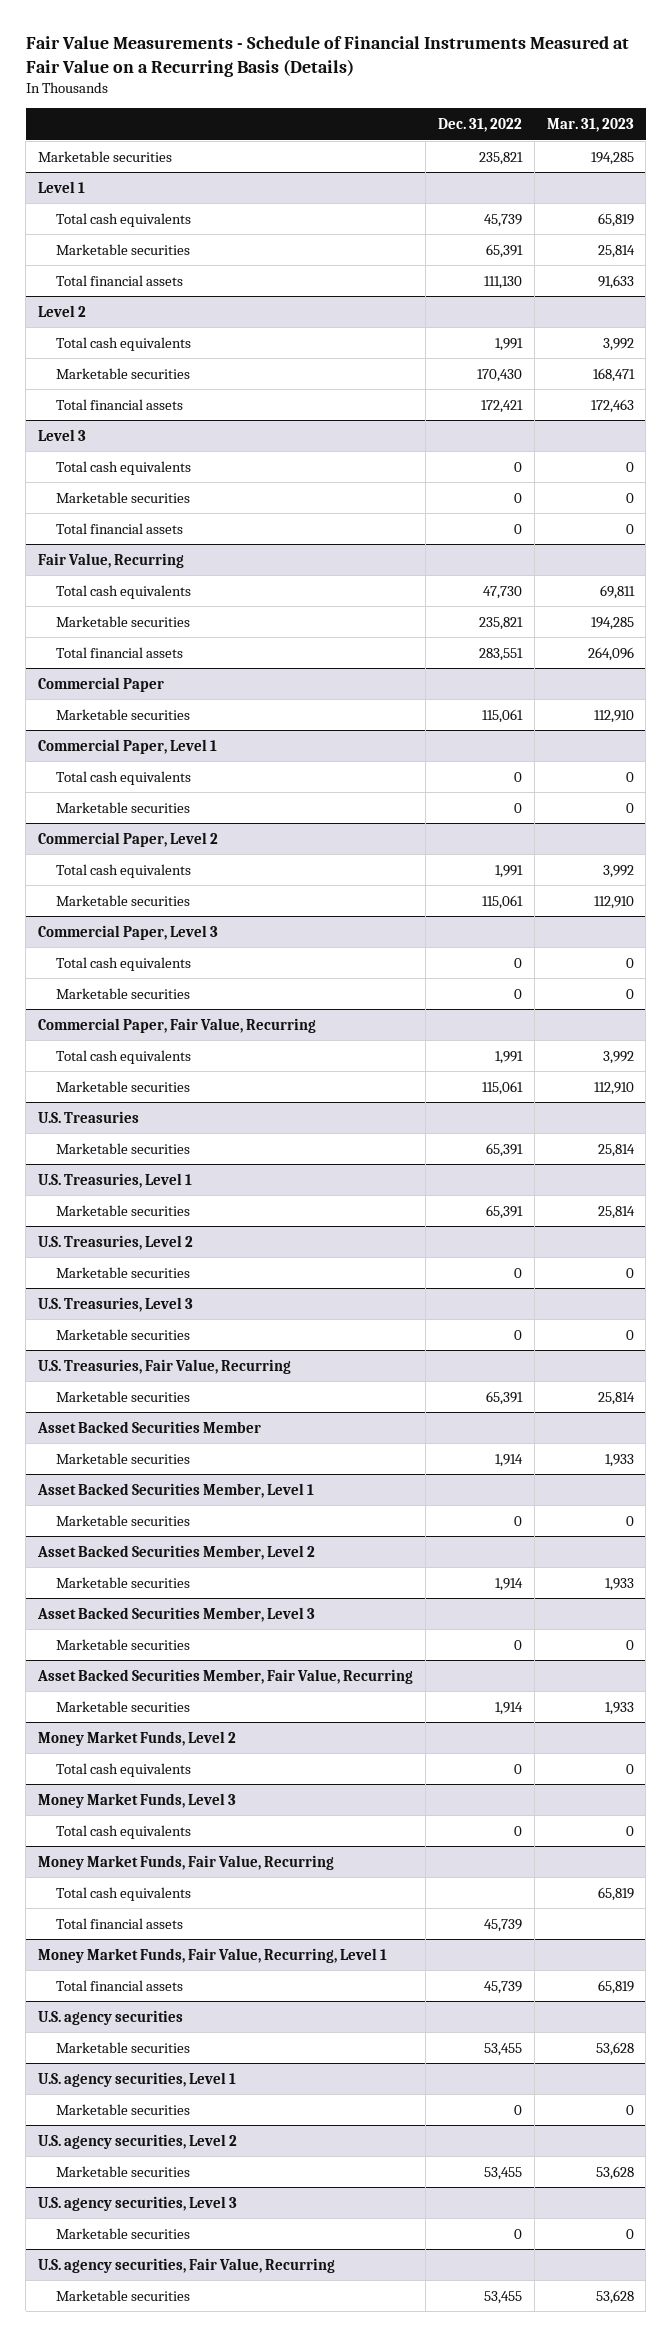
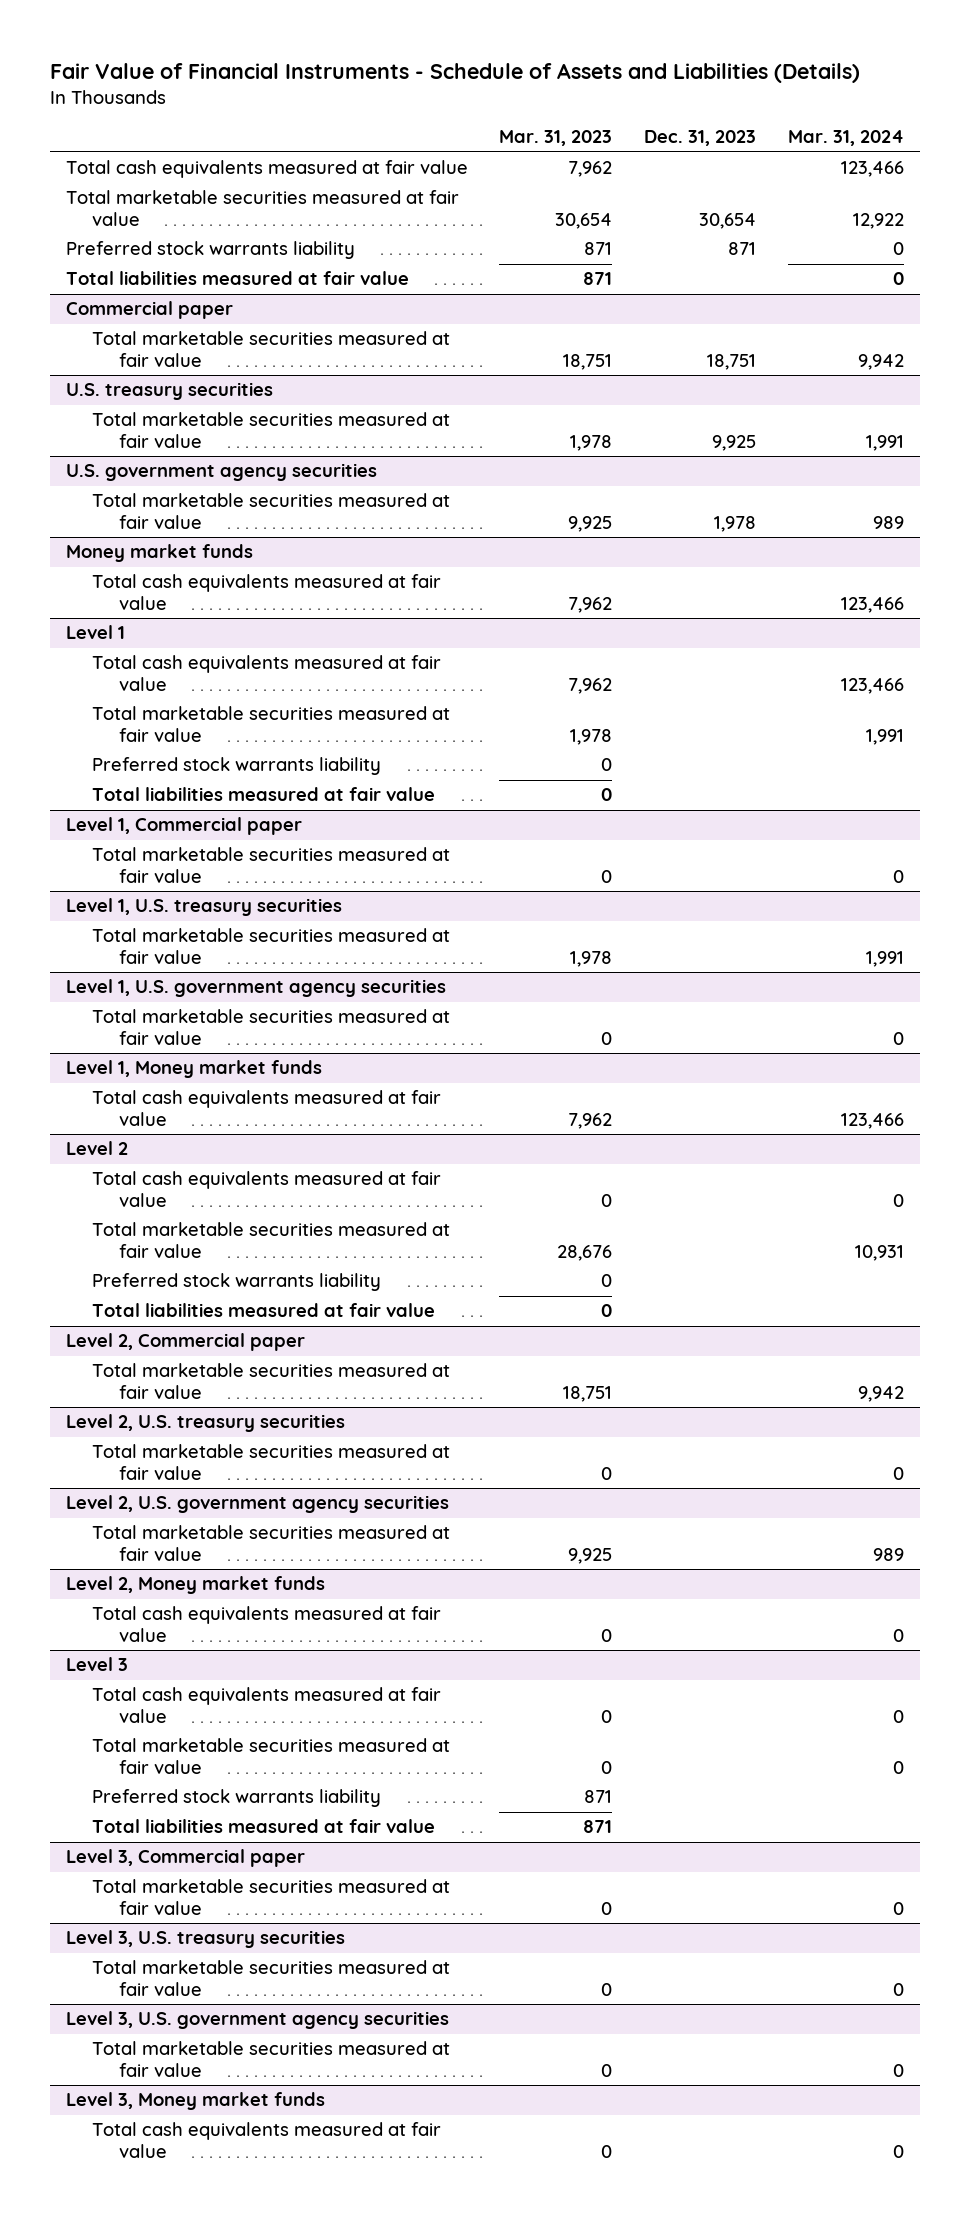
- Fair Value Measurements - Schedule of Financial Instruments Measured at Fair Value on a Recurring Basis (Details)
+ Fair Value of Financial Instruments - Schedule of Assets and Liabilities (Details)
- | Dec. 31, 2022 | Mar. 31, 2023
+ | Mar. 31, 2023 | Dec. 31, 2023 | Mar. 31, 2024
- Marketable securities | 235,821 | 194,285
+ Total cash equivalents measured at fair value | 7,962 | | 123,466
+ Total marketable securities measured at fair value | 30,654 | 30,654 | 12,922
+ Preferred stock warrants liability | 871 | 871 | 0
+ Total liabilities measured at fair value | 871 | | 0
+ Commercial paper
+ Total marketable securities measured at fair value | 18,751 | 18,751 | 9,942
+ U.S. treasury securities
+ Total marketable securities measured at fair value | 1,978 | 9,925 | 1,991
+ U.S. government agency securities
+ Total marketable securities measured at fair value | 9,925 | 1,978 | 989
+ Money market funds
+ Total cash equivalents measured at fair value | 7,962 | | 123,466
@ Level 1
- Total cash equivalents | 45,739 | 65,819
- Marketable securities | 65,391 | 25,814
- Total financial assets | 111,130 | 91,633
+ Total cash equivalents measured at fair value | 7,962 | | 123,466
+ Total marketable securities measured at fair value | 1,978 | | 1,991
+ Preferred stock warrants liability | 0 | |
+ Total liabilities measured at fair value | 0 | |
+ Level 1, Commercial paper
+ Total marketable securities measured at fair value | 0 | | 0
+ Level 1, U.S. treasury securities
+ Total marketable securities measured at fair value | 1,978 | | 1,991
+ Level 1, U.S. government agency securities
+ Total marketable securities measured at fair value | 0 | | 0
+ Level 1, Money market funds
+ Total cash equivalents measured at fair value | 7,962 | | 123,466
@ Level 2
- Total cash equivalents | 1,991 | 3,992
- Marketable securities | 170,430 | 168,471
- Total financial assets | 172,421 | 172,463
+ Total cash equivalents measured at fair value | 0 | | 0
+ Total marketable securities measured at fair value | 28,676 | | 10,931
+ Preferred stock warrants liability | 0 | |
+ Total liabilities measured at fair value | 0 | |
+ Level 2, Commercial paper
+ Total marketable securities measured at fair value | 18,751 | | 9,942
+ Level 2, U.S. treasury securities
+ Total marketable securities measured at fair value | 0 | | 0
+ Level 2, U.S. government agency securities
+ Total marketable securities measured at fair value | 9,925 | | 989
+ Level 2, Money market funds
+ Total cash equivalents measured at fair value | 0 | | 0
@ Level 3
- Total cash equivalents | 0 | 0
- Marketable securities | 0 | 0
- Total financial assets | 0 | 0
- Fair Value, Recurring
- Total cash equivalents | 47,730 | 69,811
- Marketable securities | 235,821 | 194,285
- Total financial assets | 283,551 | 264,096
- Commercial Paper
- Marketable securities | 115,061 | 112,910
- Commercial Paper, Level 1
- Total cash equivalents | 0 | 0
- Marketable securities | 0 | 0
- Commercial Paper, Level 2
- Total cash equivalents | 1,991 | 3,992
- Marketable securities | 115,061 | 112,910
- Commercial Paper, Level 3
- Total cash equivalents | 0 | 0
- Marketable securities | 0 | 0
- Commercial Paper, Fair Value, Recurring
- Total cash equivalents | 1,991 | 3,992
- Marketable securities | 115,061 | 112,910
- U.S. Treasuries
- Marketable securities | 65,391 | 25,814
- U.S. Treasuries, Level 1
- Marketable securities | 65,391 | 25,814
- U.S. Treasuries, Level 2
- Marketable securities | 0 | 0
- U.S. Treasuries, Level 3
- Marketable securities | 0 | 0
- U.S. Treasuries, Fair Value, Recurring
- Marketable securities | 65,391 | 25,814
- Asset Backed Securities Member
- Marketable securities | 1,914 | 1,933
- Asset Backed Securities Member, Level 1
- Marketable securities | 0 | 0
- Asset Backed Securities Member, Level 2
- Marketable securities | 1,914 | 1,933
- Asset Backed Securities Member, Level 3
- Marketable securities | 0 | 0
- Asset Backed Securities Member, Fair Value, Recurring
- Marketable securities | 1,914 | 1,933
- Money Market Funds, Level 2
- Total cash equivalents | 0 | 0
- Money Market Funds, Level 3
- Total cash equivalents | 0 | 0
- Money Market Funds, Fair Value, Recurring
- Total cash equivalents | | 65,819
- Total financial assets | 45,739 |
- Money Market Funds, Fair Value, Recurring, Level 1
- Total financial assets | 45,739 | 65,819
- U.S. agency securities
- Marketable securities | 53,455 | 53,628
- U.S. agency securities, Level 1
- Marketable securities | 0 | 0
- U.S. agency securities, Level 2
- Marketable securities | 53,455 | 53,628
- U.S. agency securities, Level 3
- Marketable securities | 0 | 0
- U.S. agency securities, Fair Value, Recurring
- Marketable securities | 53,455 | 53,628
@ Level 3
+ Total cash equivalents measured at fair value | 0 | | 0
+ Total marketable securities measured at fair value | 0 | | 0
+ Preferred stock warrants liability | 871 | |
+ Total liabilities measured at fair value | 871 | |
+ Level 3, Commercial paper
+ Total marketable securities measured at fair value | 0 | | 0
+ Level 3, U.S. treasury securities
+ Total marketable securities measured at fair value | 0 | | 0
+ Level 3, U.S. government agency securities
+ Total marketable securities measured at fair value | 0 | | 0
+ Level 3, Money market funds
+ Total cash equivalents measured at fair value | 0 | | 0

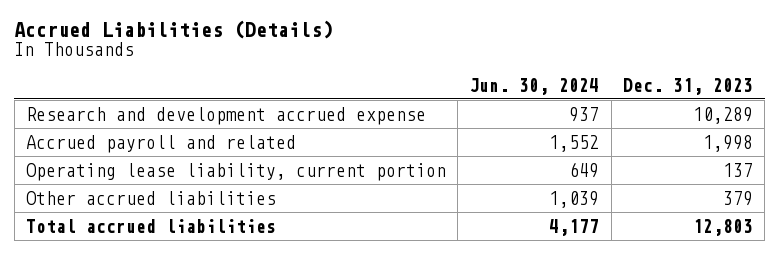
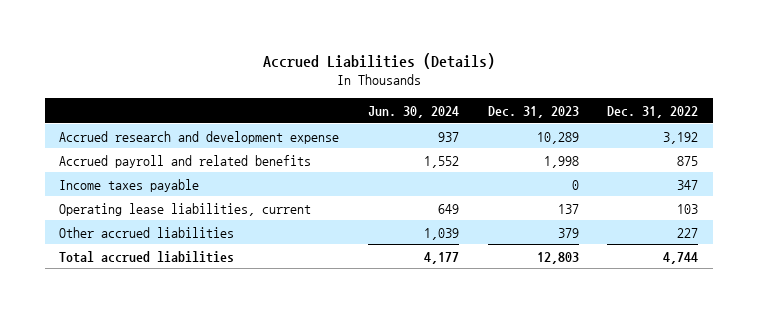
- | Jun. 30, 2024 | Dec. 31, 2023
+ | Jun. 30, 2024 | Dec. 31, 2023 | Dec. 31, 2022
- Research and development accrued expense | 937 | 10,289
- Accrued payroll and related | 1,552 | 1,998
- Operating lease liability, current portion | 649 | 137
+ Accrued research and development expense | 937 | 10,289 | 3,192
+ Accrued payroll and related benefits | 1,552 | 1,998 | 875
+ Income taxes payable | | 0 | 347
+ Operating lease liabilities, current | 649 | 137 | 103

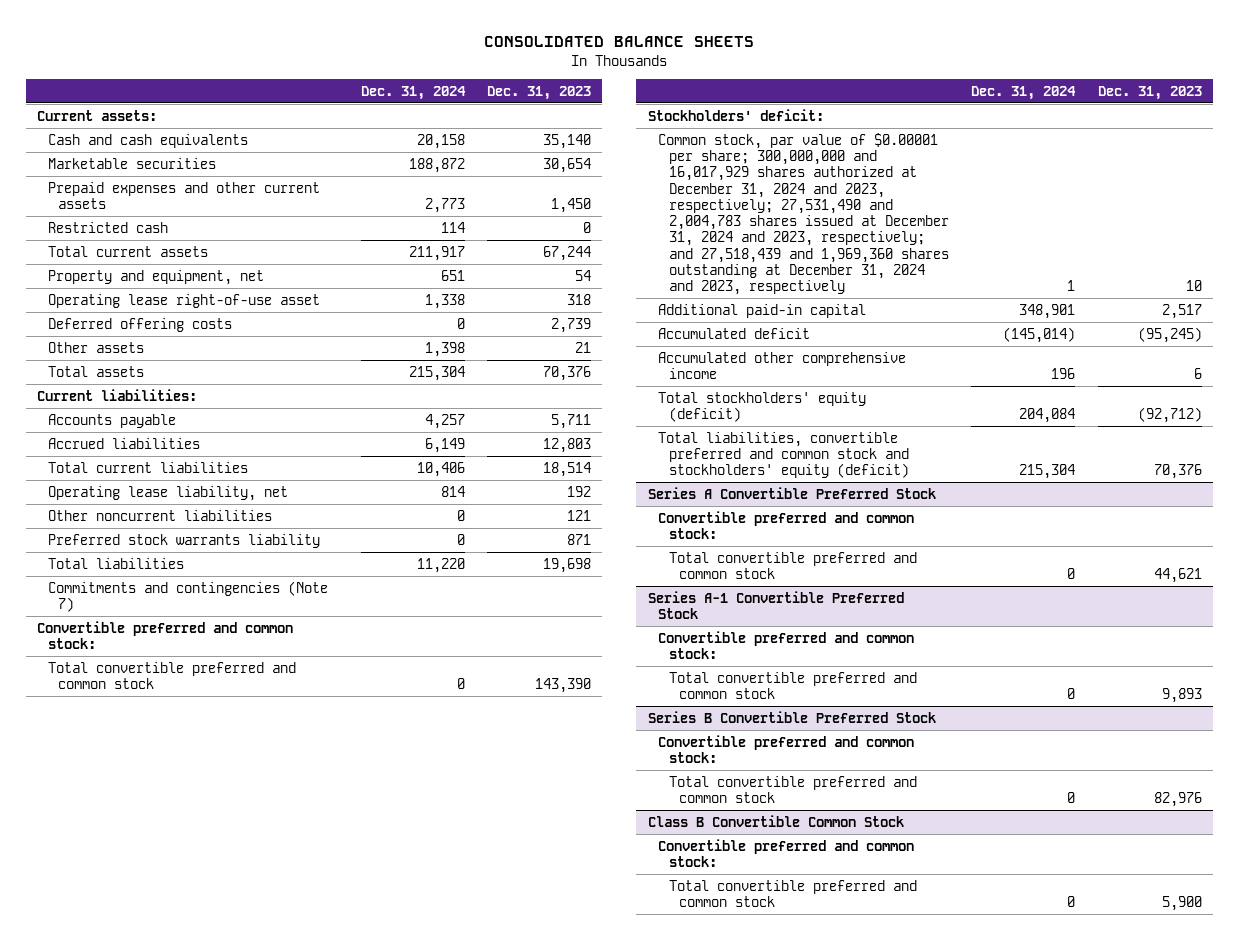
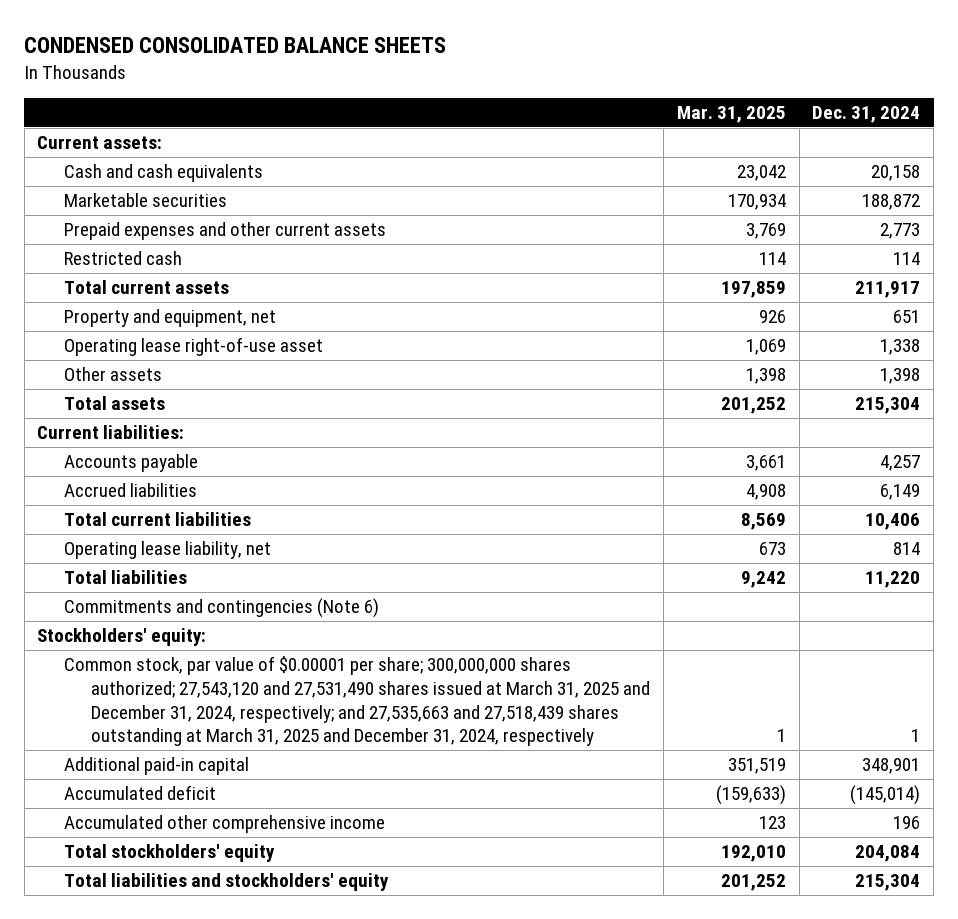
- CONSOLIDATED BALANCE SHEETS
+ CONDENSED CONSOLIDATED BALANCE SHEETS
- | Dec. 31, 2024 | Dec. 31, 2023
+ | Mar. 31, 2025 | Dec. 31, 2024
- Deferred offering costs | 0 | 2,739
- Other noncurrent liabilities | 0 | 121
- Preferred stock warrants liability | 0 | 871
- Commitments and contingencies (Note 7)
- Convertible preferred and common stock:
- Total convertible preferred and common stock | 0 | 143,390
- Stockholders' deficit:
- Common stock, par value of $0.00001 per share; 300,000,000 and 16,017,929 shares authorized at December 31, 2024 and 2023, respectively; 27,531,490 and 2,004,783 shares issued at December 31, 2024 and 2023, respectively; and 27,518,439 and 1,969,360 shares outstanding at December 31, 2024 and 2023, respectively | 1 | 10
+ Commitments and contingencies (Note 6)
+ Stockholders' equity:
+ Common stock, par value of $0.00001 per share; 300,000,000 shares authorized; 27,543,120 and 27,531,490 shares issued at March 31, 2025 and December 31, 2024, respectively; and 27,535,663 and 27,518,439 shares outstanding at March 31, 2025 and December 31, 2024, respectively | 1 | 1
- Total stockholders' equity (deficit) | 204,084 | (92,712)
- Total liabilities, convertible preferred and common stock and stockholders' equity (deficit) | 215,304 | 70,376
- Series A Convertible Preferred Stock
- Convertible preferred and common stock:
- Total convertible preferred and common stock | 0 | 44,621
- Series A-1 Convertible Preferred Stock
- Convertible preferred and common stock:
- Total convertible preferred and common stock | 0 | 9,893
- Series B Convertible Preferred Stock
- Convertible preferred and common stock:
- Total convertible preferred and common stock | 0 | 82,976
- Class B Convertible Common Stock
- Convertible preferred and common stock:
- Total convertible preferred and common stock | 0 | 5,900
+ Total stockholders' equity | 192,010 | 204,084
+ Total liabilities and stockholders' equity | 201,252 | 215,304

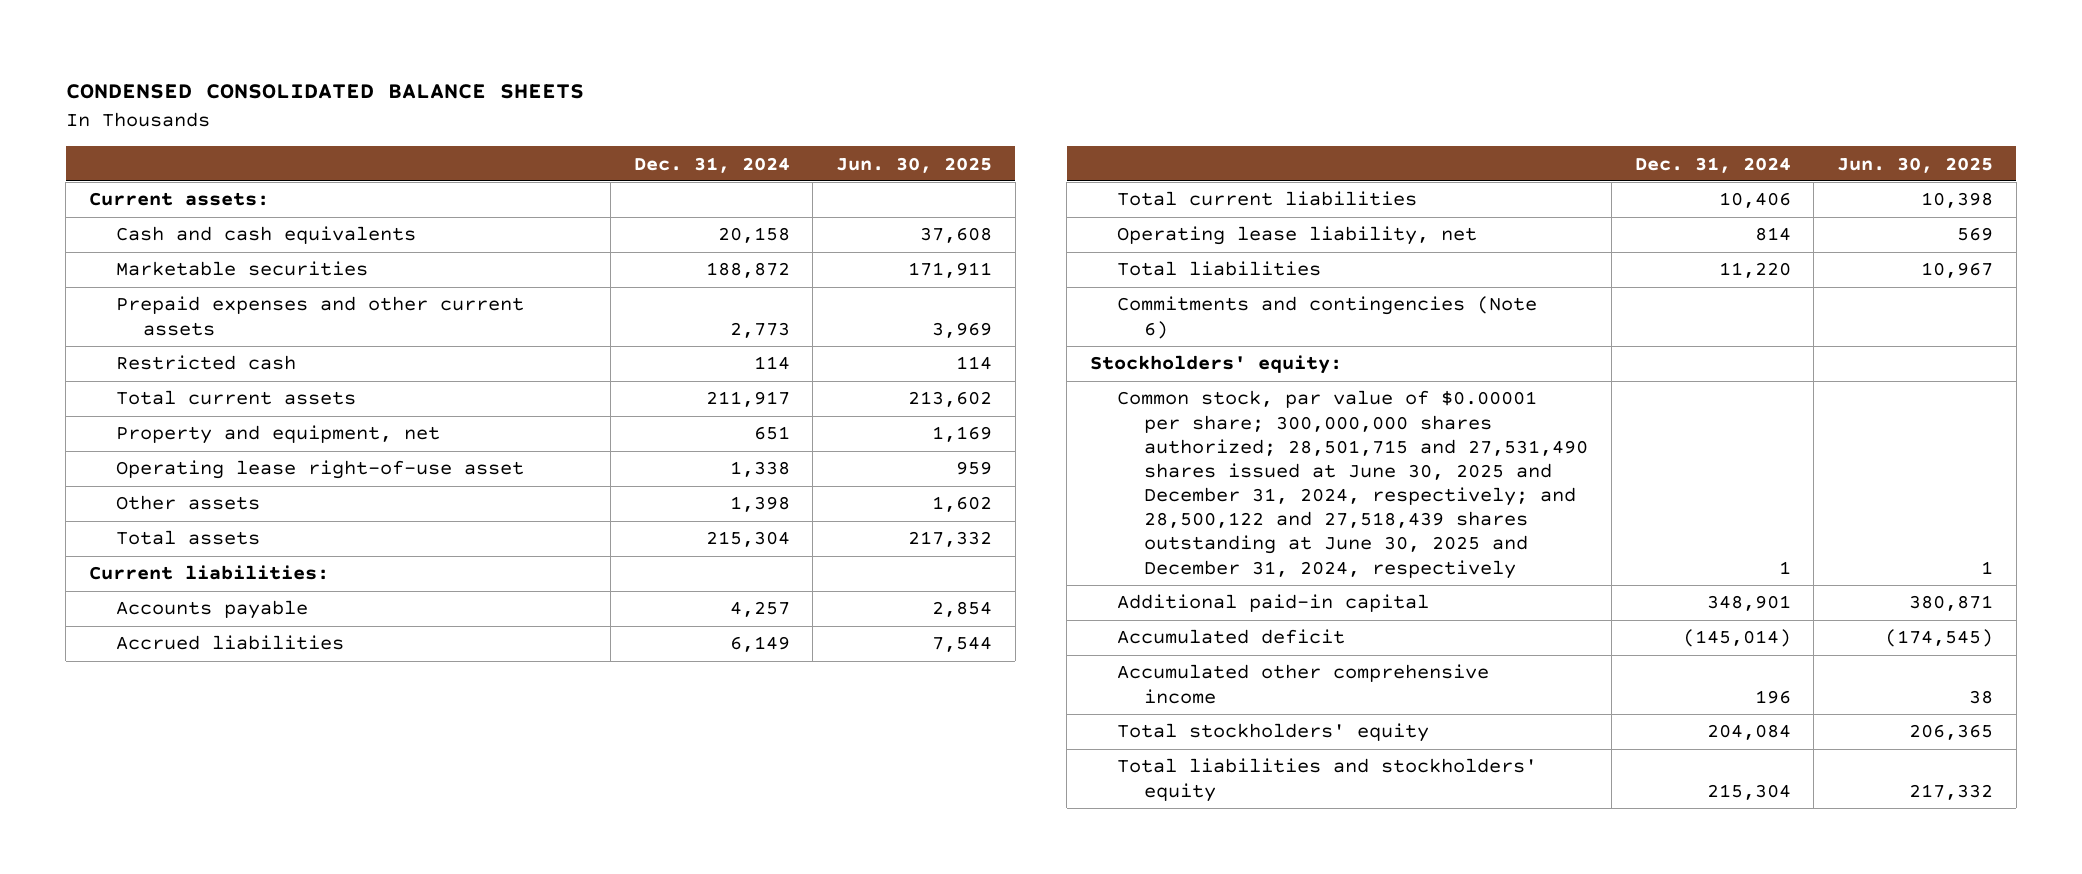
- | Mar. 31, 2025 | Dec. 31, 2024
+ | Dec. 31, 2024 | Jun. 30, 2025
- Common stock, par value of $0.00001 per share; 300,000,000 shares authorized; 27,543,120 and 27,531,490 shares issued at March 31, 2025 and December 31, 2024, respectively; and 27,535,663 and 27,518,439 shares outstanding at March 31, 2025 and December 31, 2024, respectively | 1 | 1
+ Common stock, par value of $0.00001 per share; 300,000,000 shares authorized; 28,501,715 and 27,531,490 shares issued at June 30, 2025 and December 31, 2024, respectively; and 28,500,122 and 27,518,439 shares outstanding at June 30, 2025 and December 31, 2024, respectively | 1 | 1

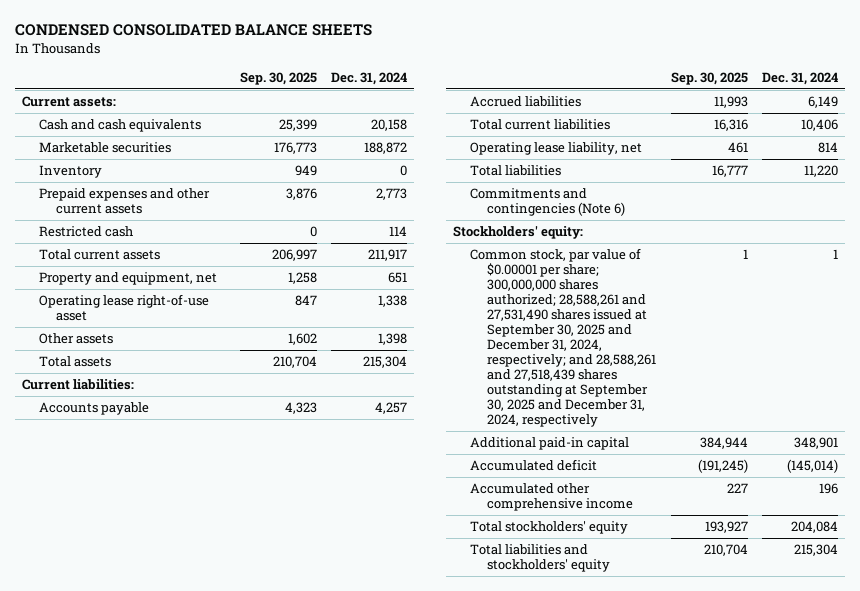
- | Dec. 31, 2024 | Jun. 30, 2025
+ | Sep. 30, 2025 | Dec. 31, 2024
+ Inventory | 949 | 0
- Common stock, par value of $0.00001 per share; 300,000,000 shares authorized; 28,501,715 and 27,531,490 shares issued at June 30, 2025 and December 31, 2024, respectively; and 28,500,122 and 27,518,439 shares outstanding at June 30, 2025 and December 31, 2024, respectively | 1 | 1
+ Common stock, par value of $0.00001 per share; 300,000,000 shares authorized; 28,588,261 and 27,531,490 shares issued at September 30, 2025 and December 31, 2024, respectively; and 28,588,261 and 27,518,439 shares outstanding at September 30, 2025 and December 31, 2024, respectively | 1 | 1

